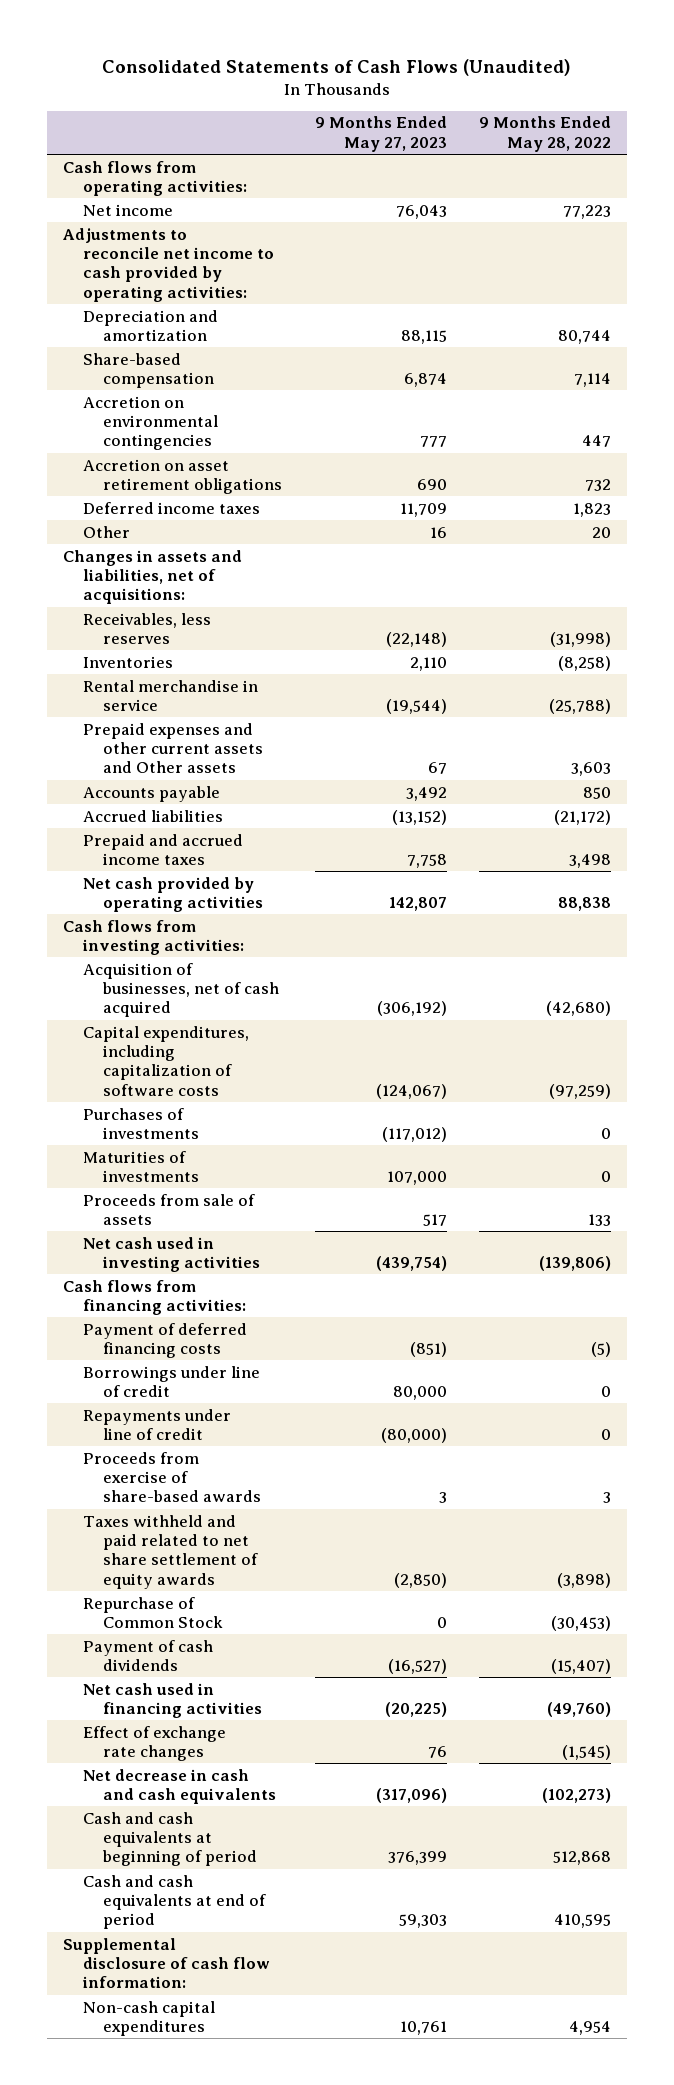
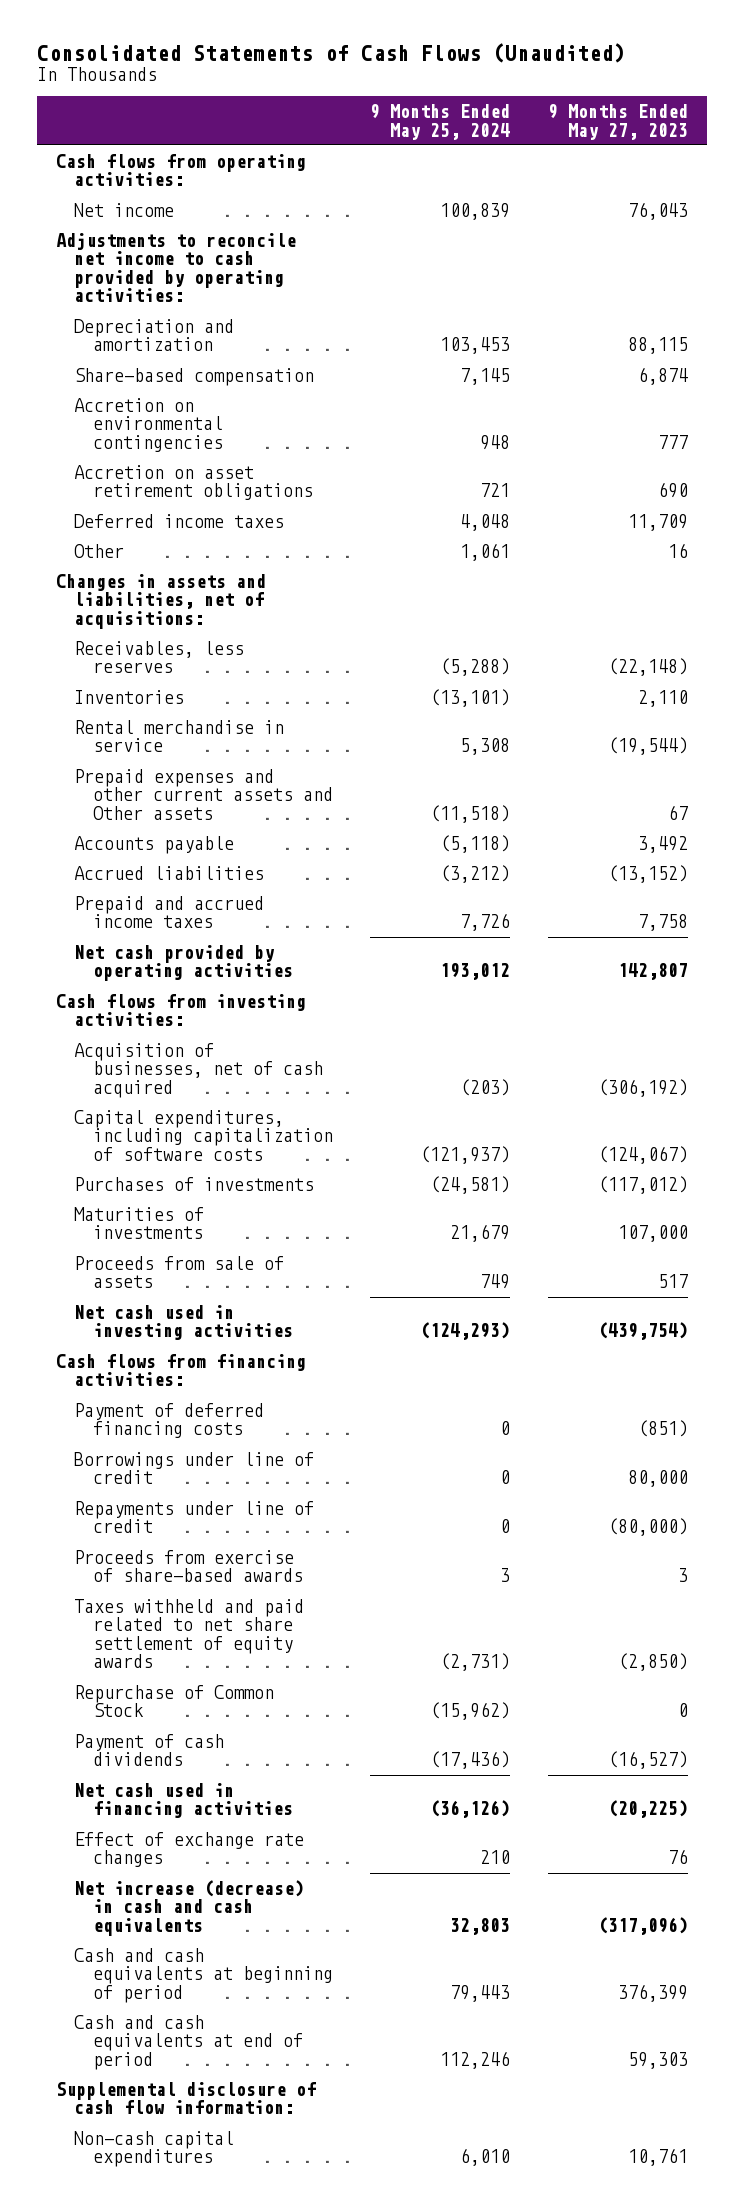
- | 9 Months Ended May 27, 2023 | 9 Months Ended May 28, 2022
+ | 9 Months Ended May 25, 2024 | 9 Months Ended May 27, 2023
- Net decrease in cash and cash equivalents | (317,096) | (102,273)
+ Net increase (decrease) in cash and cash equivalents | 32,803 | (317,096)

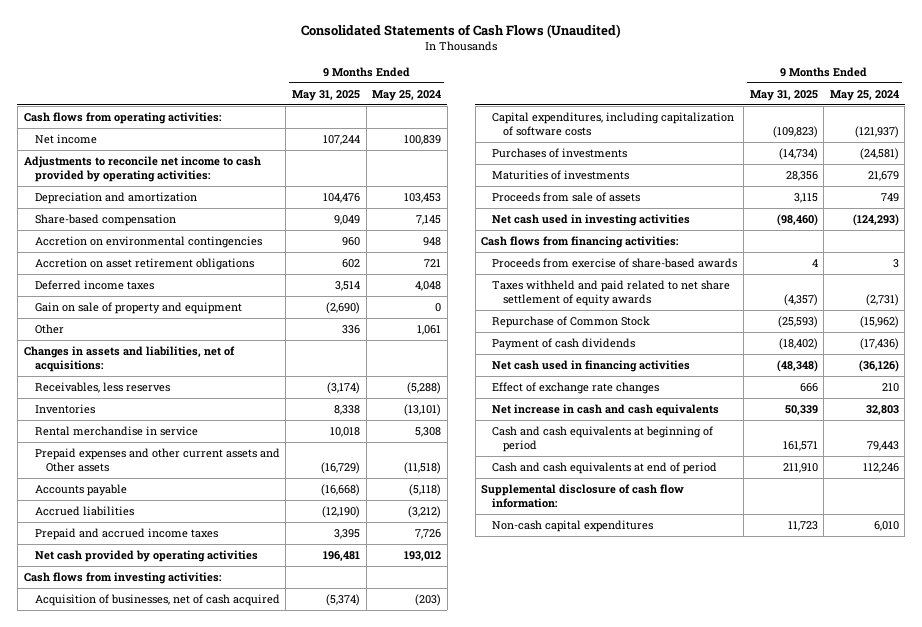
- | 9 Months Ended May 25, 2024 | 9 Months Ended May 27, 2023
+ | 9 Months Ended May 31, 2025 | 9 Months Ended May 25, 2024
+ Gain on sale of property and equipment | (2,690) | 0
- Payment of deferred financing costs | 0 | (851)
- Borrowings under line of credit | 0 | 80,000
- Repayments under line of credit | 0 | (80,000)
- Net increase (decrease) in cash and cash equivalents | 32,803 | (317,096)
+ Net increase in cash and cash equivalents | 50,339 | 32,803

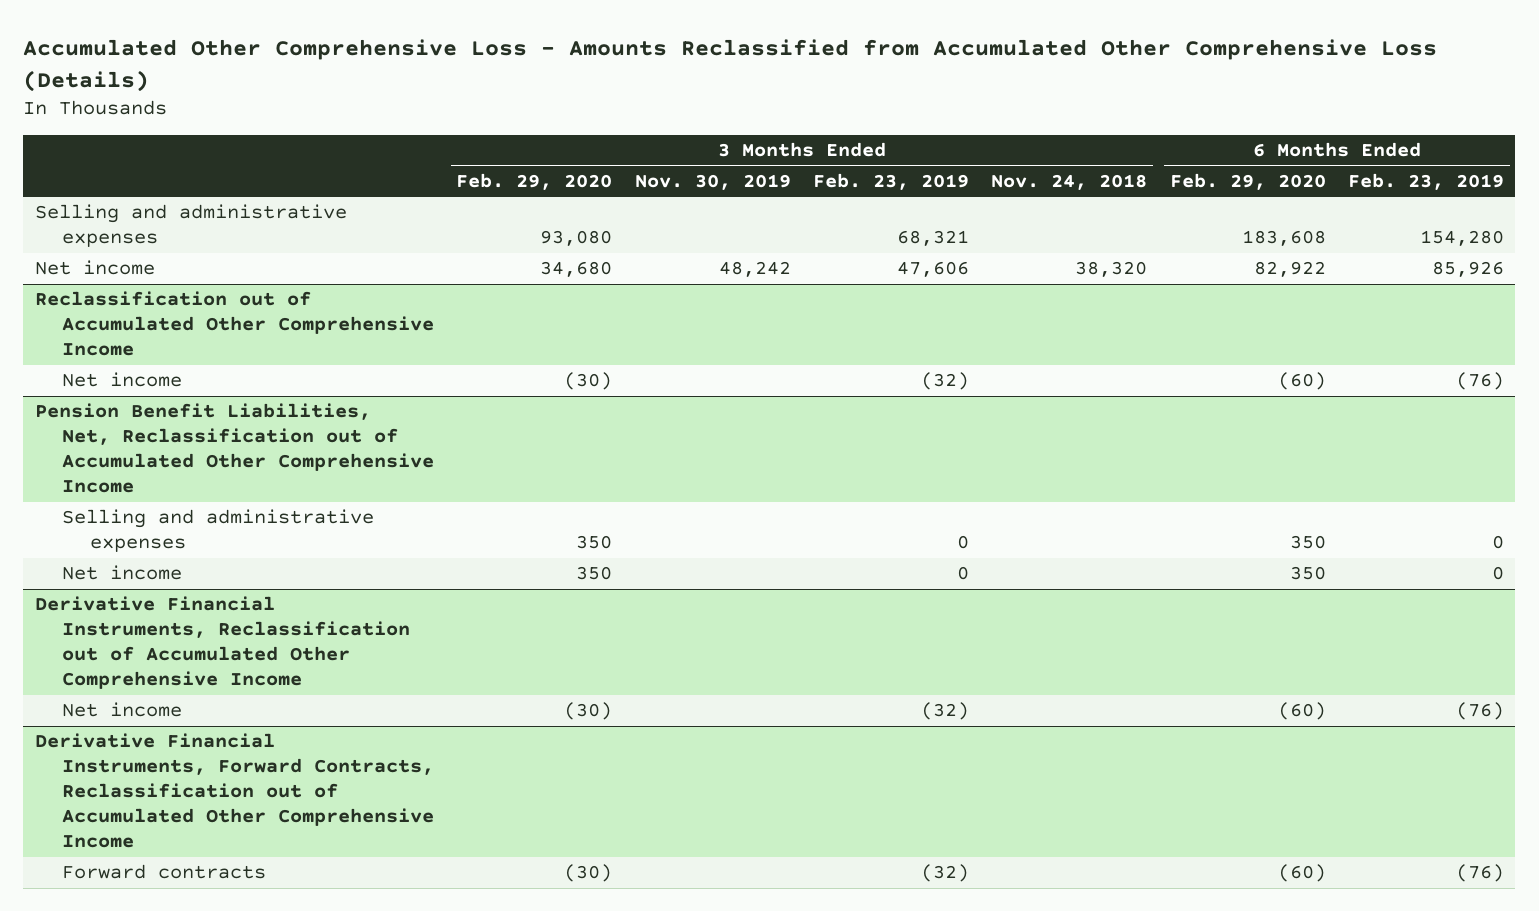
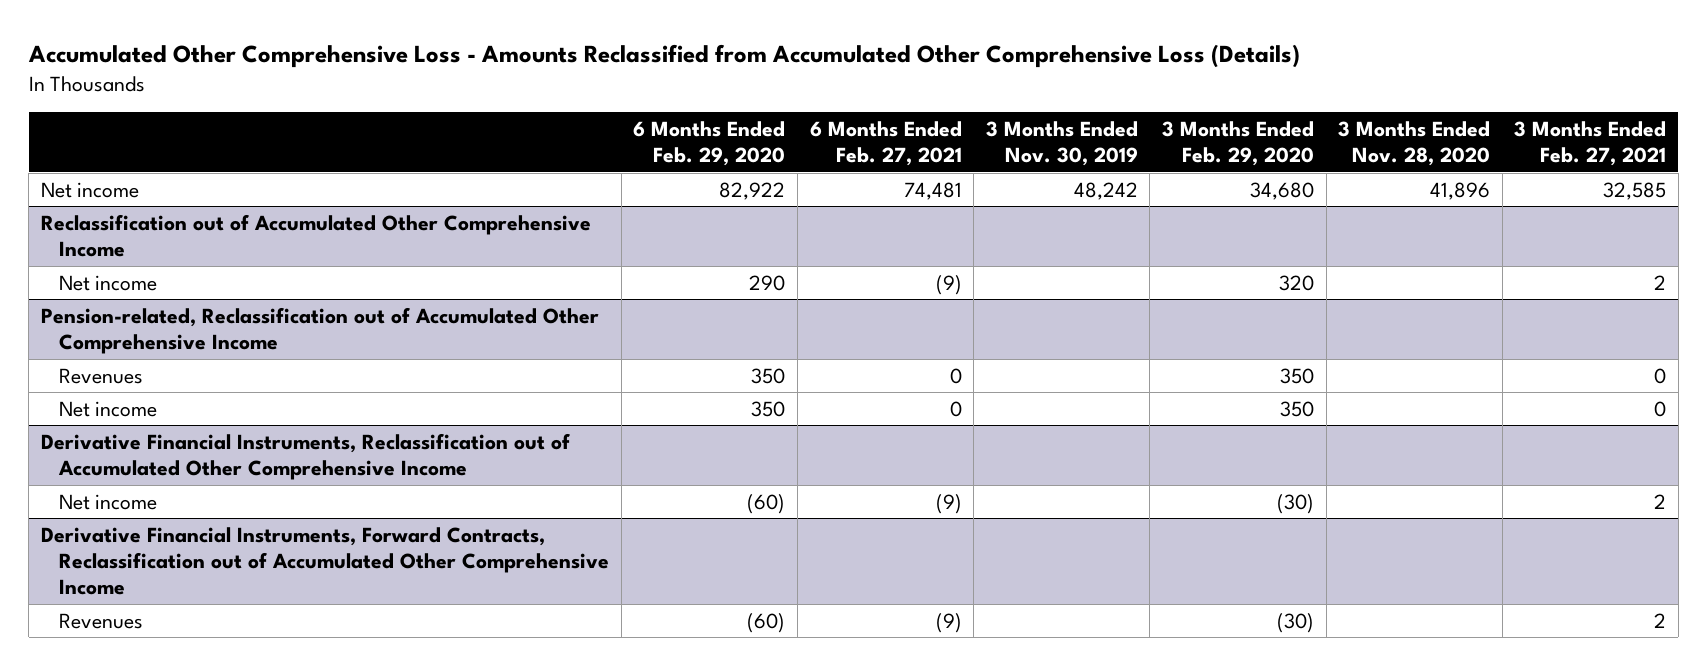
- | 3 Months Ended Feb. 29, 2020 | 3 Months Ended Nov. 30, 2019 | 3 Months Ended Feb. 23, 2019 | 3 Months Ended Nov. 24, 2018 | 6 Months Ended Feb. 29, 2020 | 6 Months Ended Feb. 23, 2019
+ | 6 Months Ended Feb. 29, 2020 | 6 Months Ended Feb. 27, 2021 | 3 Months Ended Nov. 30, 2019 | 3 Months Ended Feb. 29, 2020 | 3 Months Ended Nov. 28, 2020 | 3 Months Ended Feb. 27, 2021
- Selling and administrative expenses | 93,080 | | 68,321 | | 183,608 | 154,280
@ Reclassification out of Accumulated Other Comprehensive Income
- Net income | (30) | | (32) | | (60) | (76)
- Pension Benefit Liabilities, Net, Reclassification out of Accumulated Other Comprehensive Income
- Selling and administrative expenses | 350 | | 0 | | 350 | 0
@ Reclassification out of Accumulated Other Comprehensive Income
+ Net income | 290 | (9) | | 320 | | 2
+ Pension-related, Reclassification out of Accumulated Other Comprehensive Income
+ Revenues | 350 | 0 | | 350 | | 0
@ Derivative Financial Instruments, Forward Contracts, Reclassification out of Accumulated Other Comprehensive Income
- Forward contracts | (30) | | (32) | | (60) | (76)
+ Revenues | (60) | (9) | | (30) | | 2

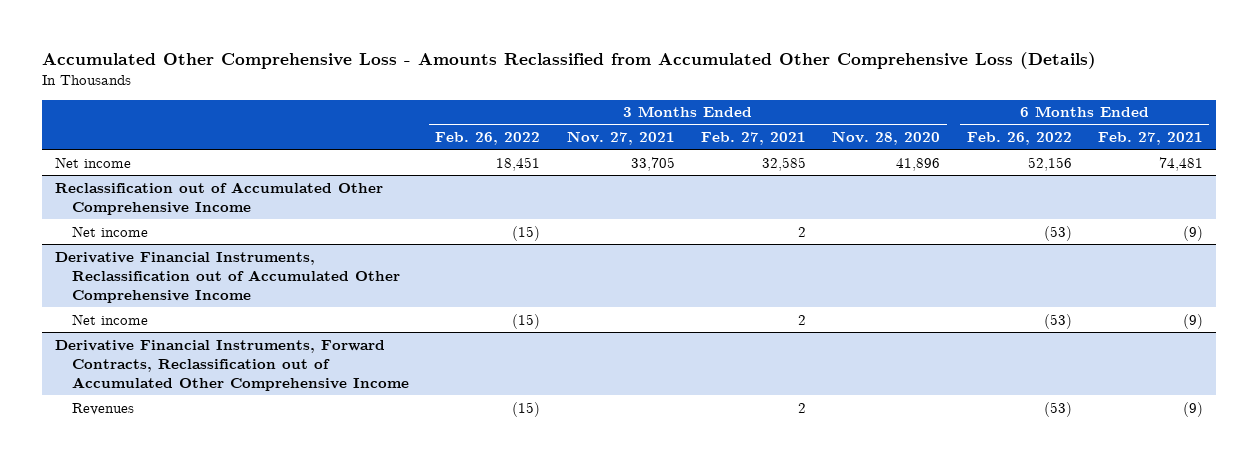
- | 6 Months Ended Feb. 29, 2020 | 6 Months Ended Feb. 27, 2021 | 3 Months Ended Nov. 30, 2019 | 3 Months Ended Feb. 29, 2020 | 3 Months Ended Nov. 28, 2020 | 3 Months Ended Feb. 27, 2021
+ | 3 Months Ended Feb. 26, 2022 | 3 Months Ended Nov. 27, 2021 | 3 Months Ended Feb. 27, 2021 | 3 Months Ended Nov. 28, 2020 | 6 Months Ended Feb. 26, 2022 | 6 Months Ended Feb. 27, 2021
- Pension-related, Reclassification out of Accumulated Other Comprehensive Income
- Revenues | 350 | 0 | | 350 | | 0
- Net income | 350 | 0 | | 350 | | 0

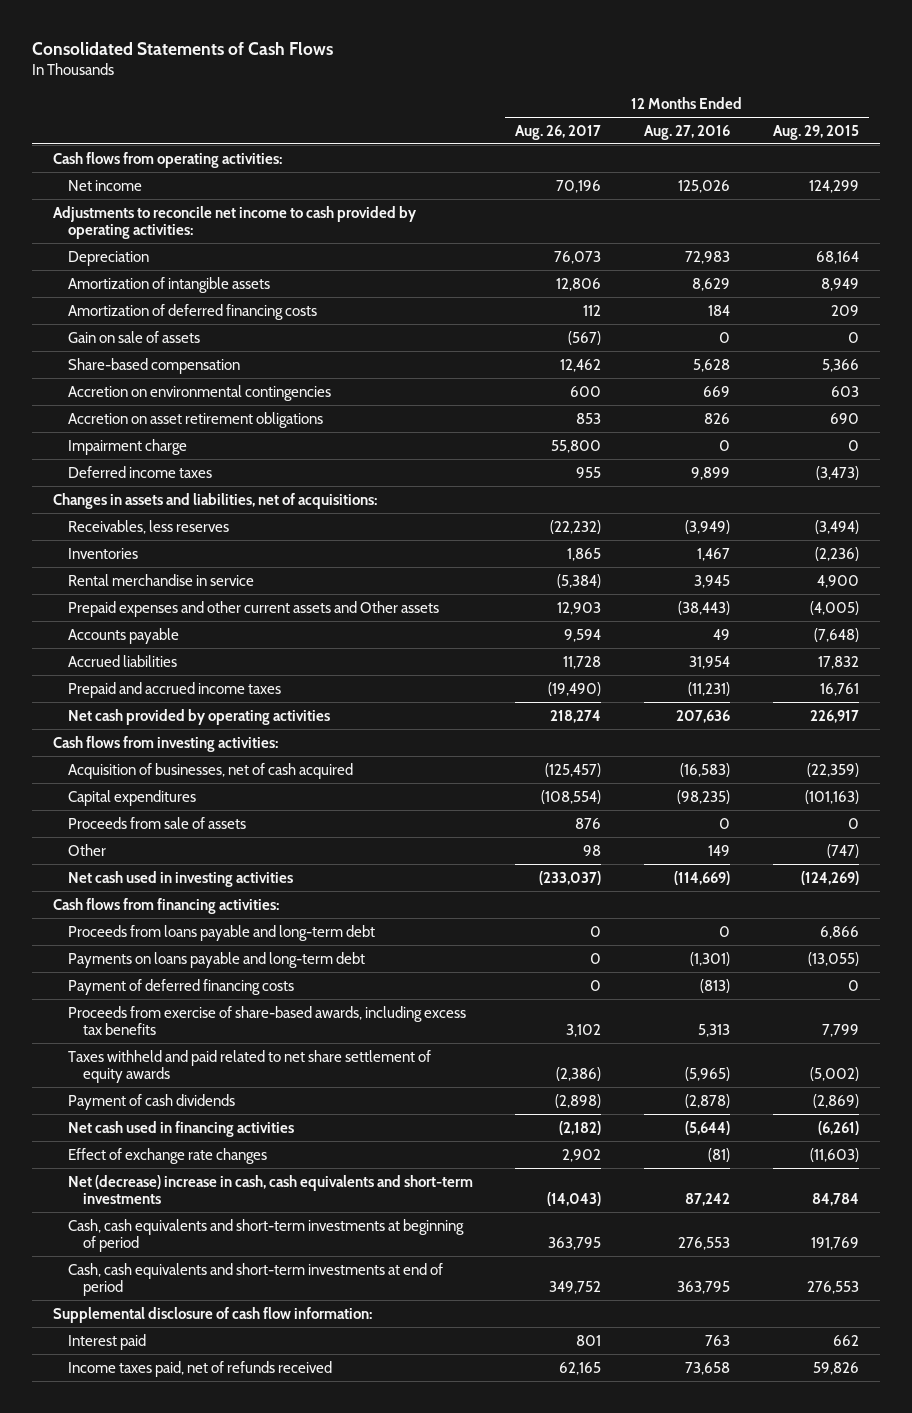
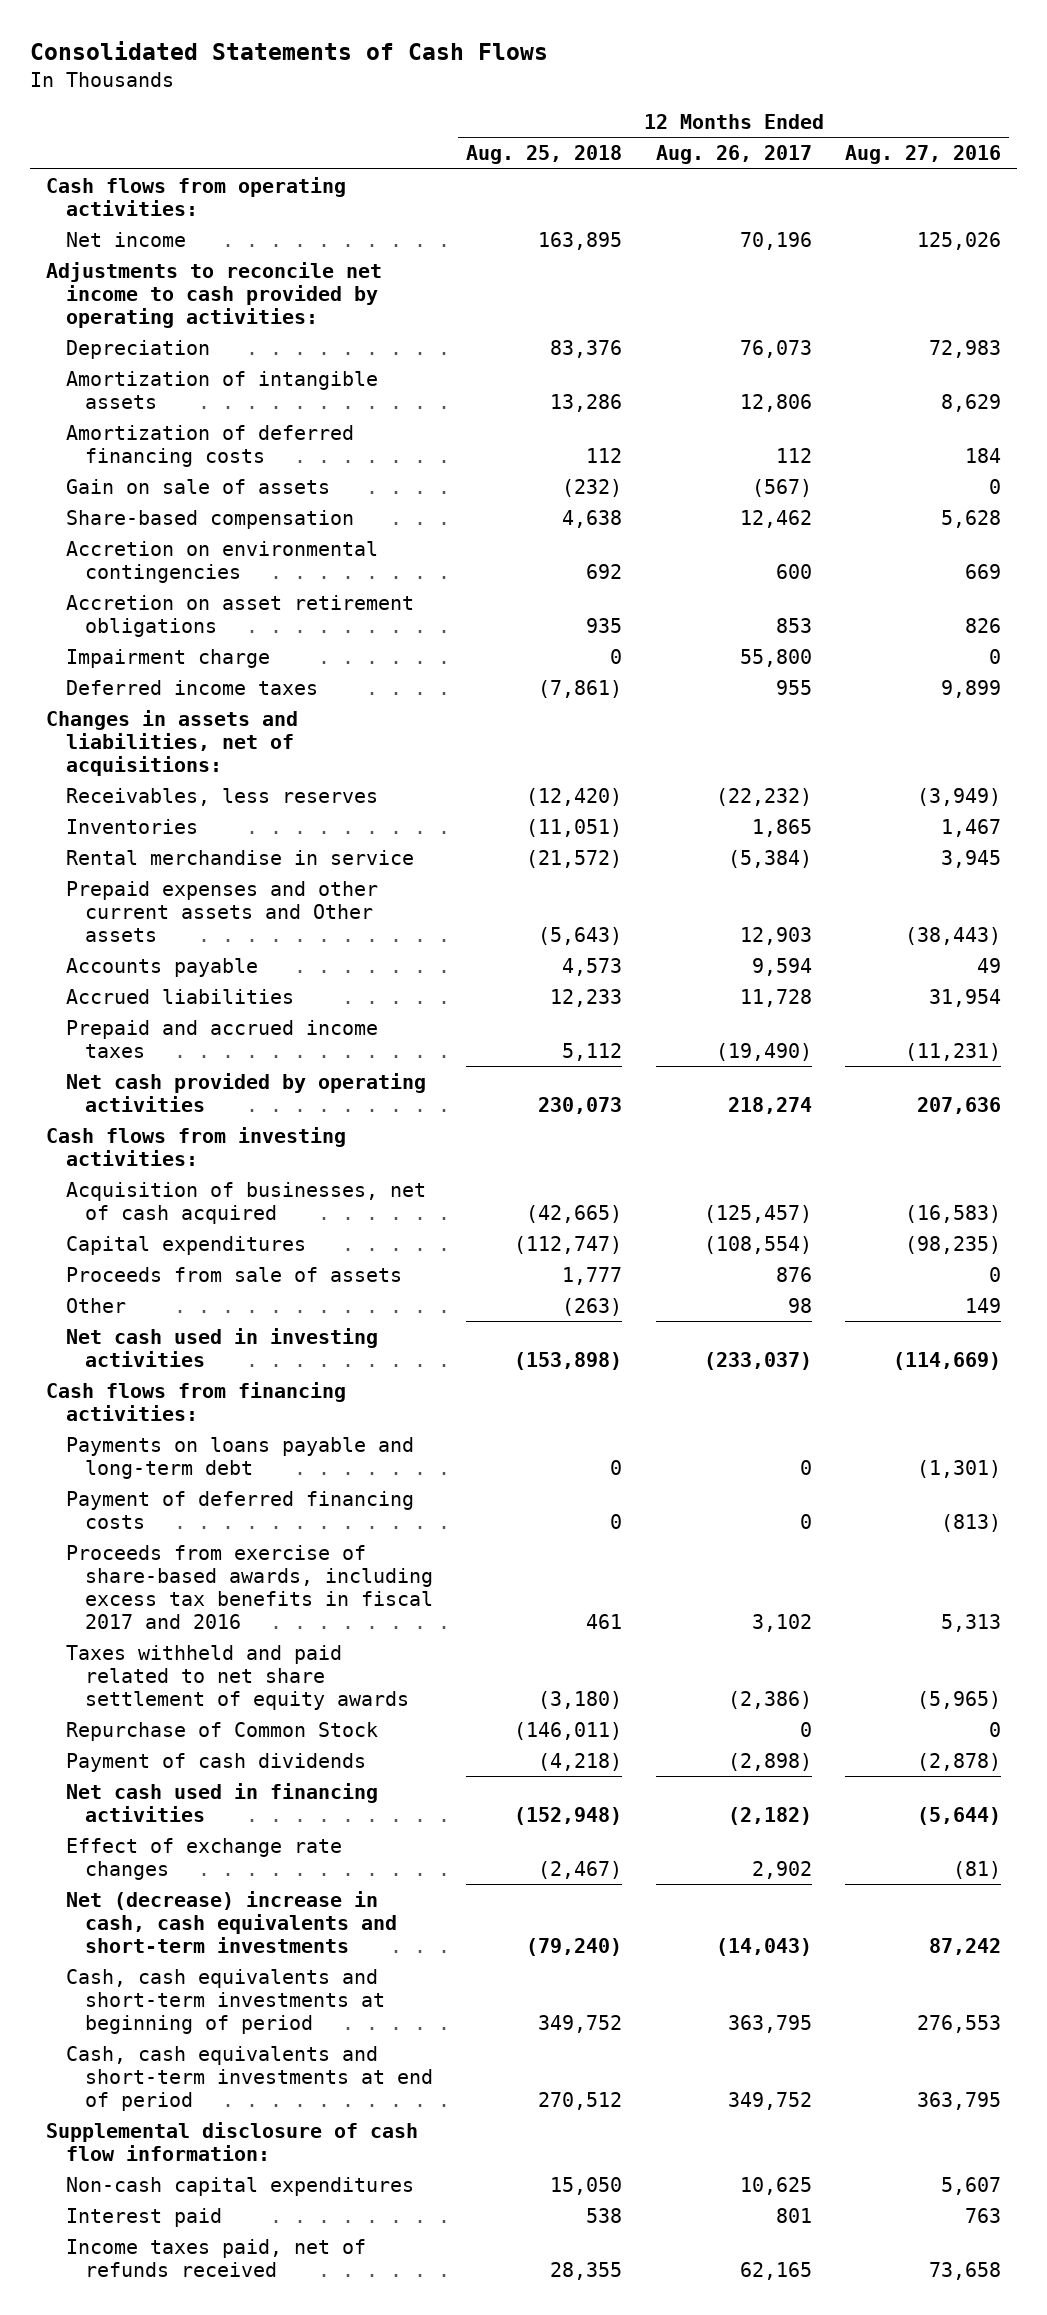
- | 12 Months Ended Aug. 26, 2017 | 12 Months Ended Aug. 27, 2016 | 12 Months Ended Aug. 29, 2015
+ | 12 Months Ended Aug. 25, 2018 | 12 Months Ended Aug. 26, 2017 | 12 Months Ended Aug. 27, 2016
- Proceeds from loans payable and long-term debt | 0 | 0 | 6,866
- Proceeds from exercise of share-based awards, including excess tax benefits | 3,102 | 5,313 | 7,799
+ Proceeds from exercise of share-based awards, including excess tax benefits in fiscal 2017 and 2016 | 461 | 3,102 | 5,313
+ Repurchase of Common Stock | (146,011) | 0 | 0
+ Non-cash capital expenditures | 15,050 | 10,625 | 5,607

